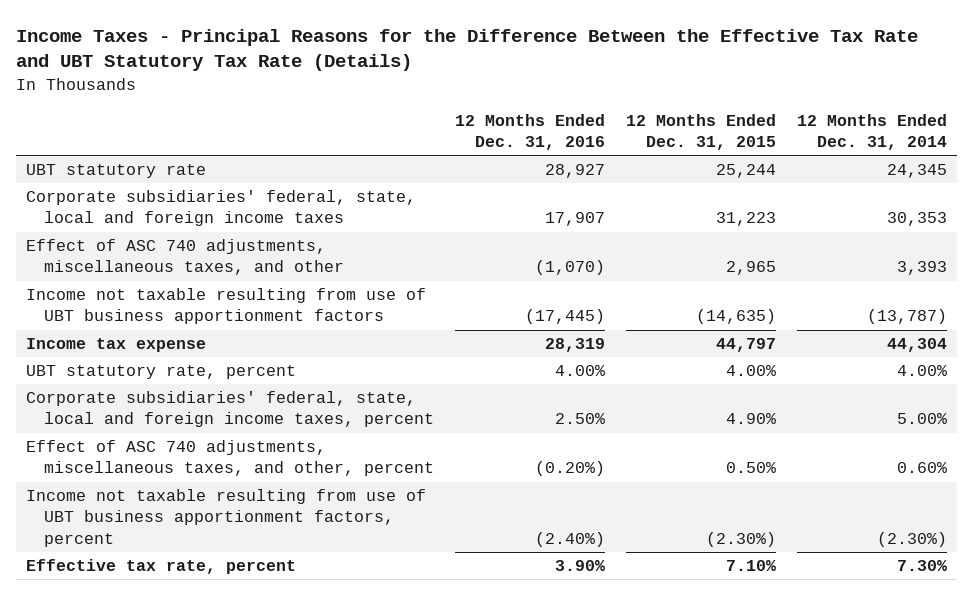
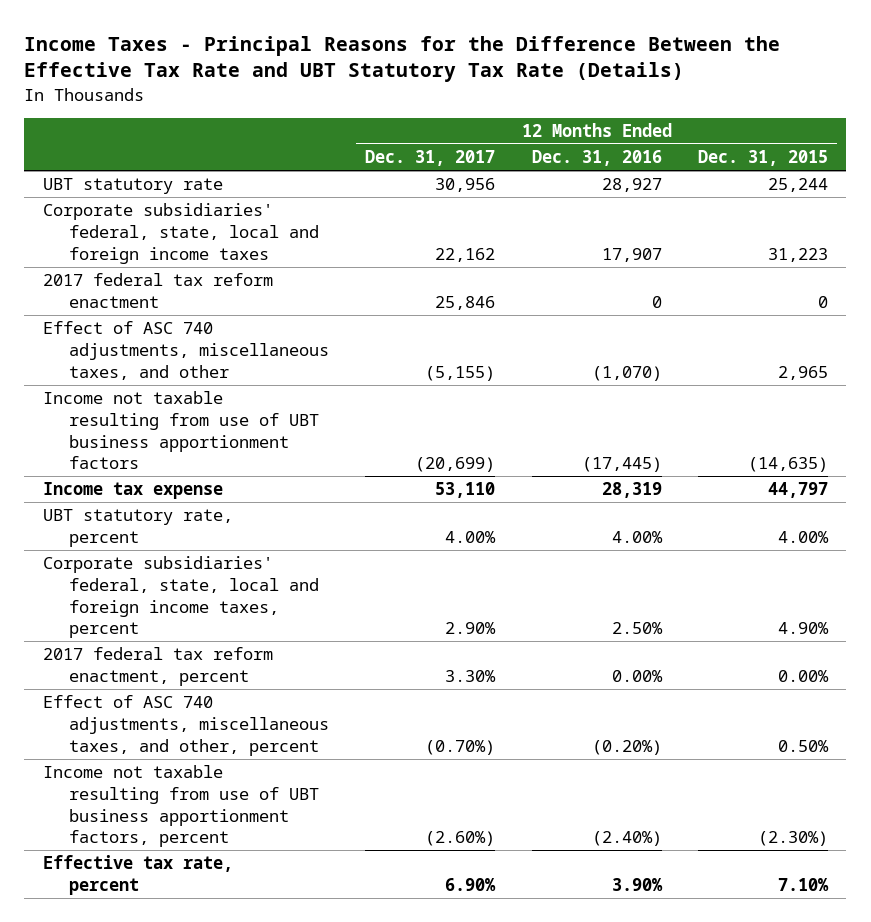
- | 12 Months Ended Dec. 31, 2016 | 12 Months Ended Dec. 31, 2015 | 12 Months Ended Dec. 31, 2014
+ | 12 Months Ended Dec. 31, 2017 | 12 Months Ended Dec. 31, 2016 | 12 Months Ended Dec. 31, 2015
+ 2017 federal tax reform enactment | 25,846 | 0 | 0
+ 2017 federal tax reform enactment, percent | 3.30% | 0.00% | 0.00%

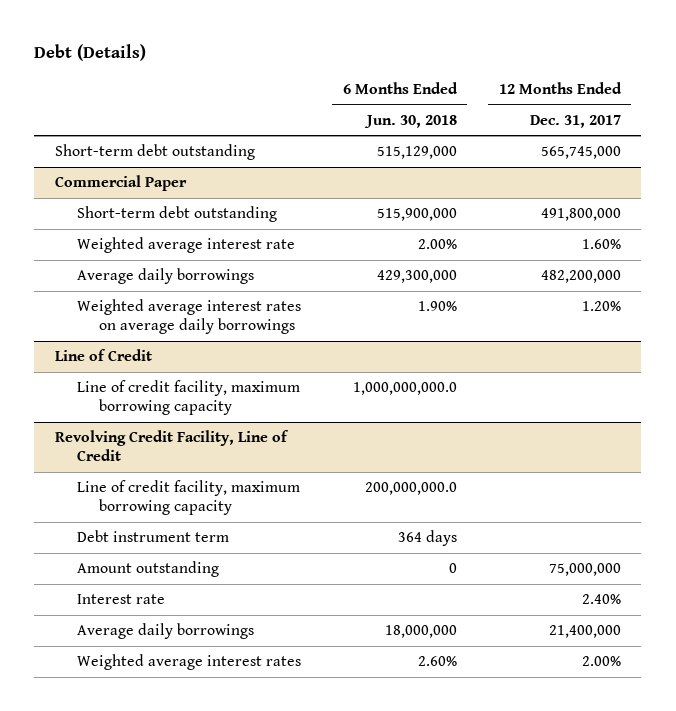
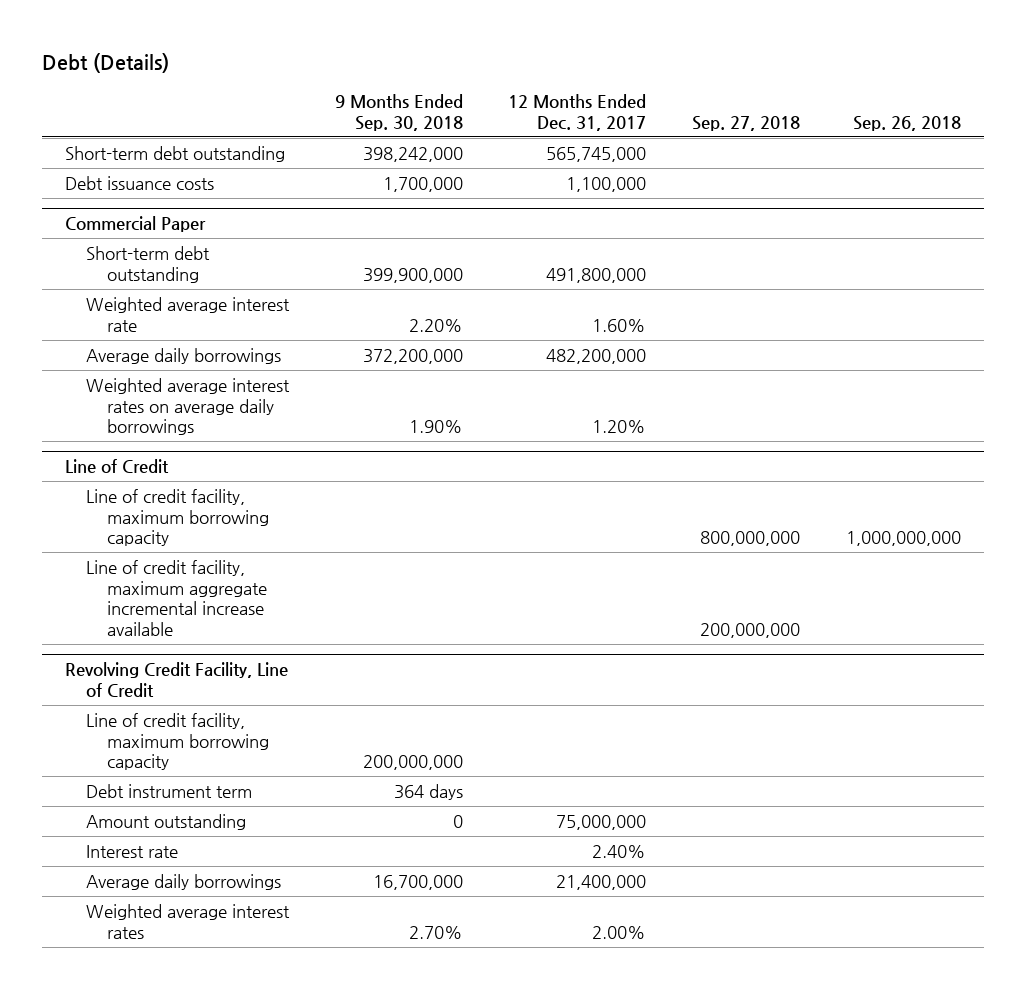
- | 6 Months Ended Jun. 30, 2018 | 12 Months Ended Dec. 31, 2017
+ | 9 Months Ended Sep. 30, 2018 | 12 Months Ended Dec. 31, 2017 | Sep. 27, 2018 | Sep. 26, 2018
+ Debt issuance costs | 1,700,000 | 1,100,000 | |
@ Line of Credit
+ Line of credit facility, maximum aggregate incremental increase available | | | 200,000,000 |

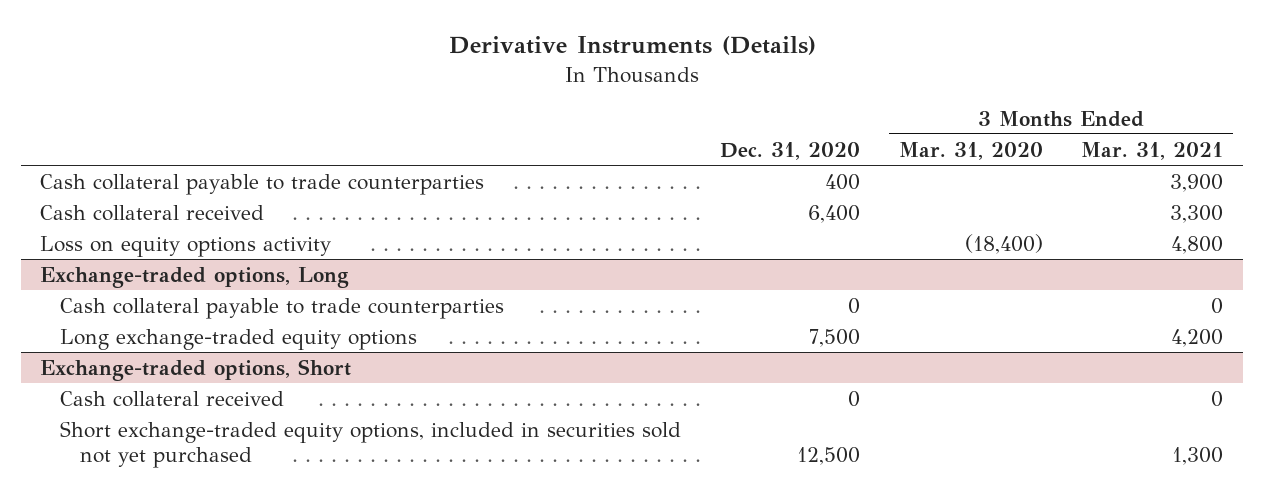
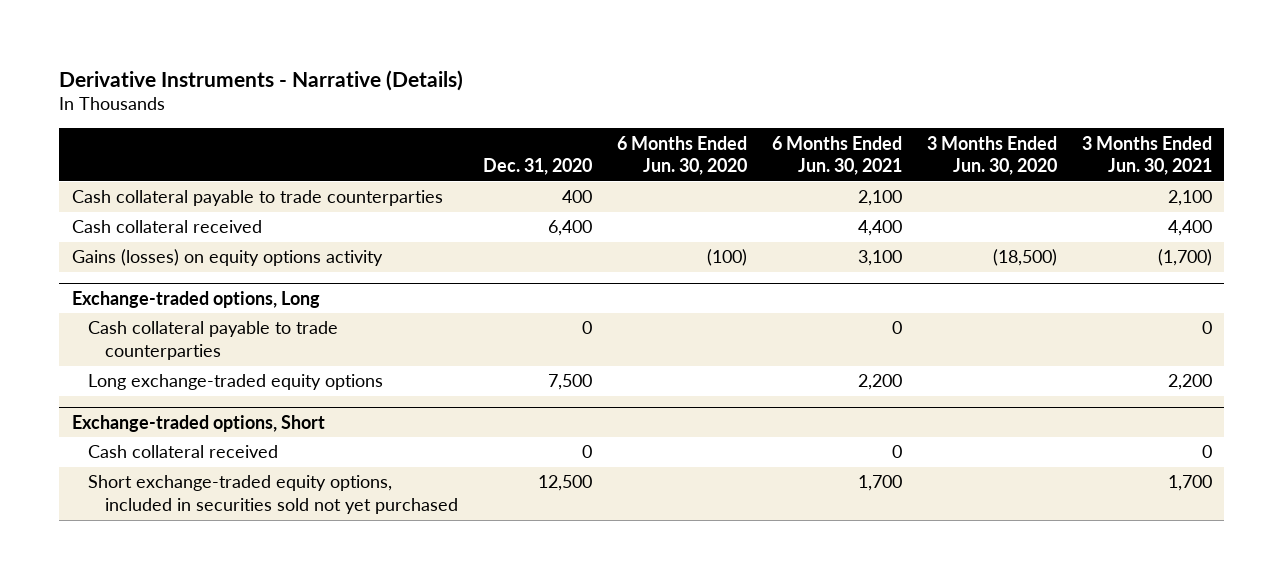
- Derivative Instruments (Details)
+ Derivative Instruments - Narrative (Details)
- | Dec. 31, 2020 | 3 Months Ended Mar. 31, 2020 | 3 Months Ended Mar. 31, 2021
+ | Dec. 31, 2020 | 6 Months Ended Jun. 30, 2020 | 6 Months Ended Jun. 30, 2021 | 3 Months Ended Jun. 30, 2020 | 3 Months Ended Jun. 30, 2021
- Loss on equity options activity | | (18,400) | 4,800
+ Gains (losses) on equity options activity | | (100) | 3,100 | (18,500) | (1,700)

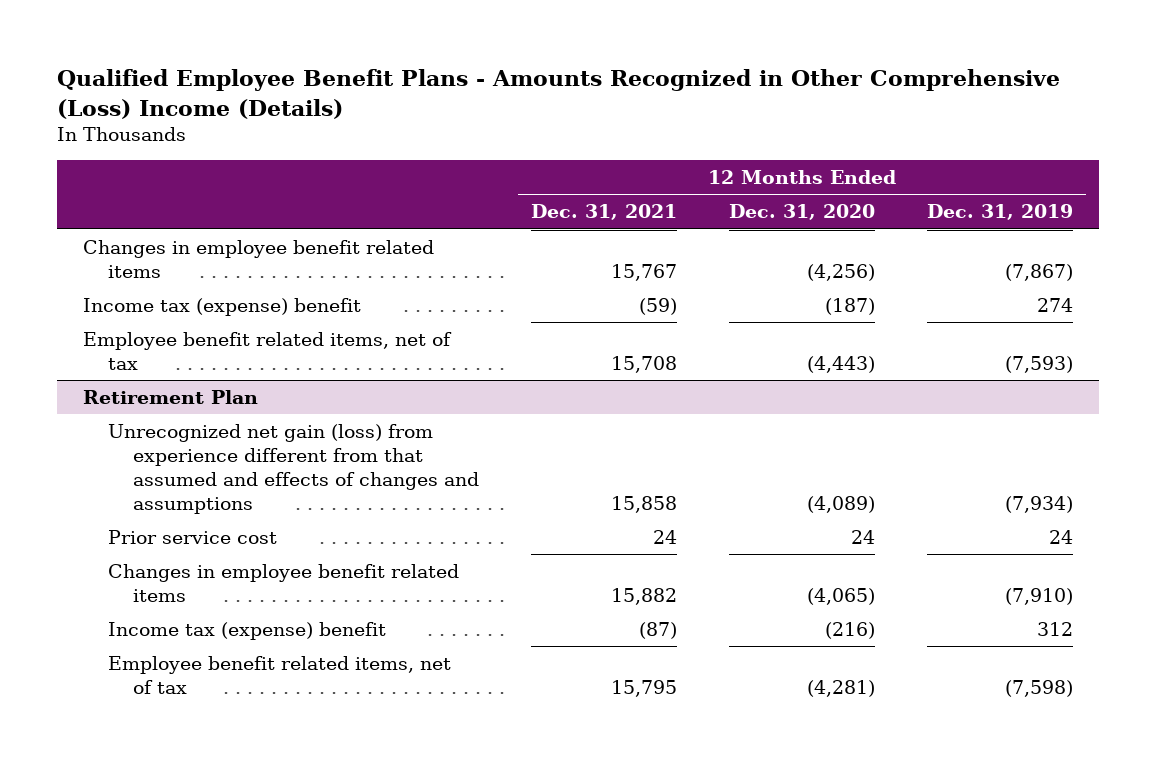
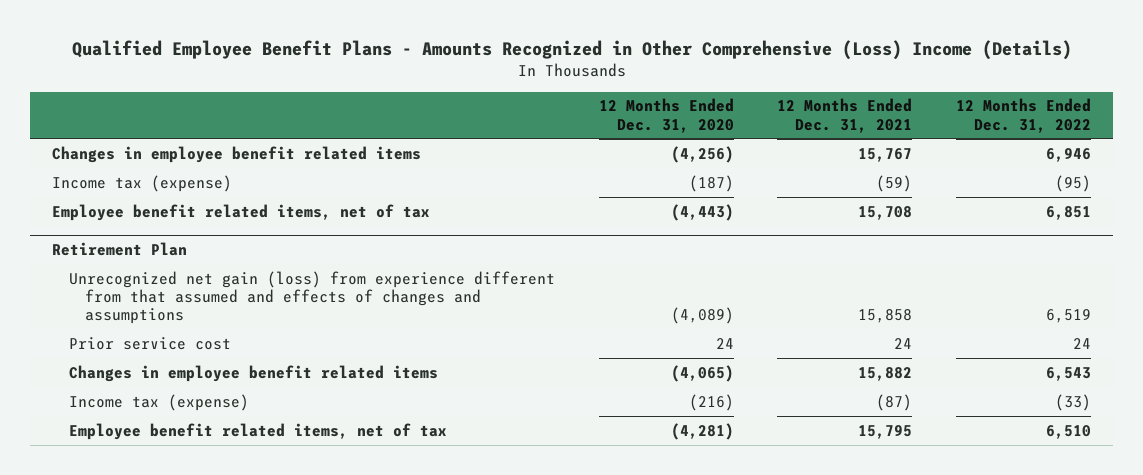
- | 12 Months Ended Dec. 31, 2021 | 12 Months Ended Dec. 31, 2020 | 12 Months Ended Dec. 31, 2019
+ | 12 Months Ended Dec. 31, 2020 | 12 Months Ended Dec. 31, 2021 | 12 Months Ended Dec. 31, 2022
- Income tax (expense) benefit | (59) | (187) | 274
+ Income tax (expense) | (187) | (59) | (95)
@ Retirement Plan
- Income tax (expense) benefit | (87) | (216) | 312
+ Income tax (expense) | (216) | (87) | (33)

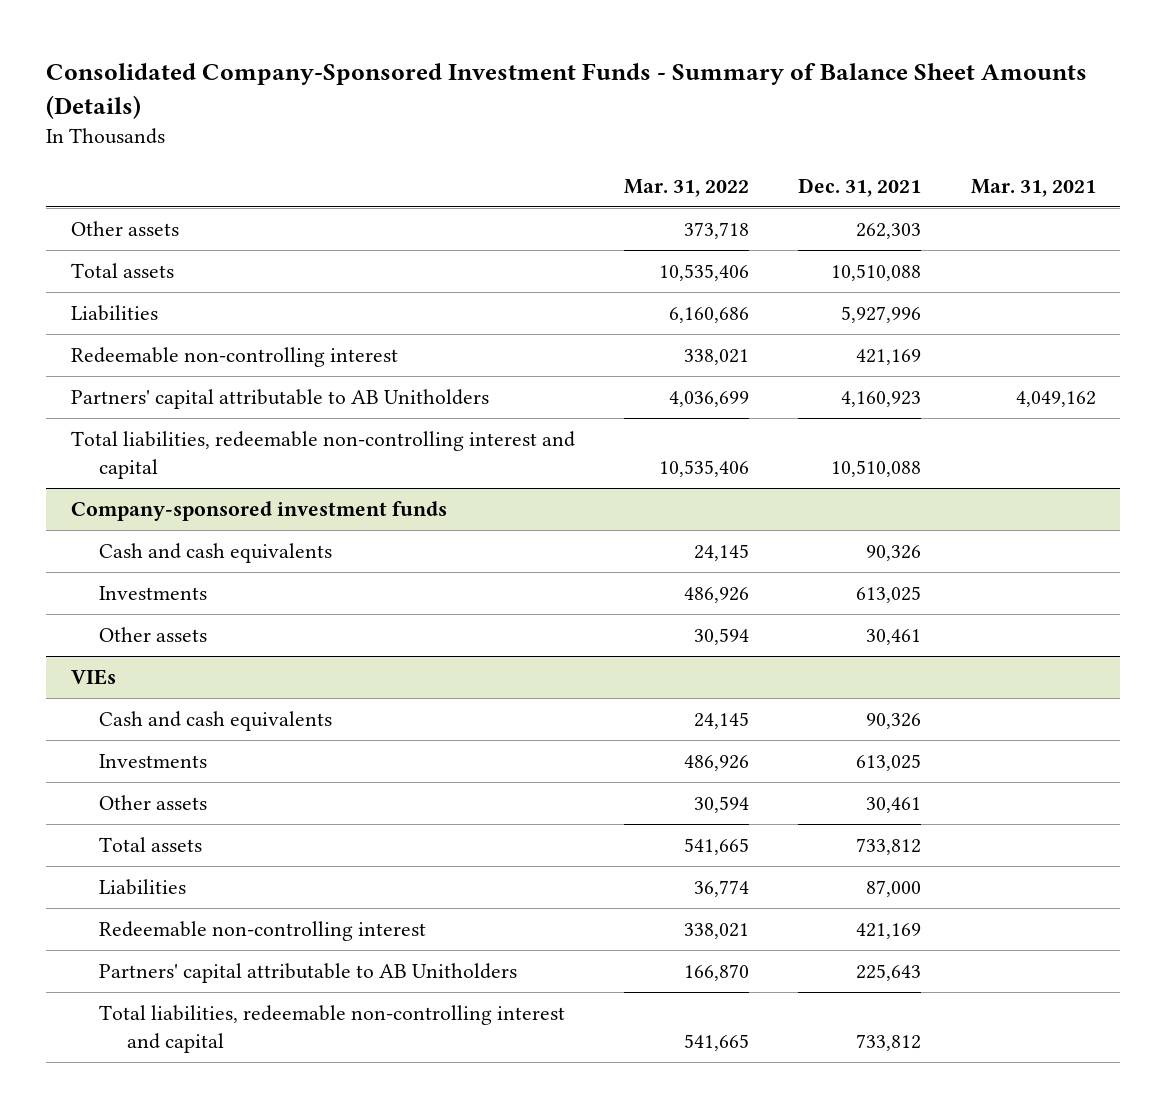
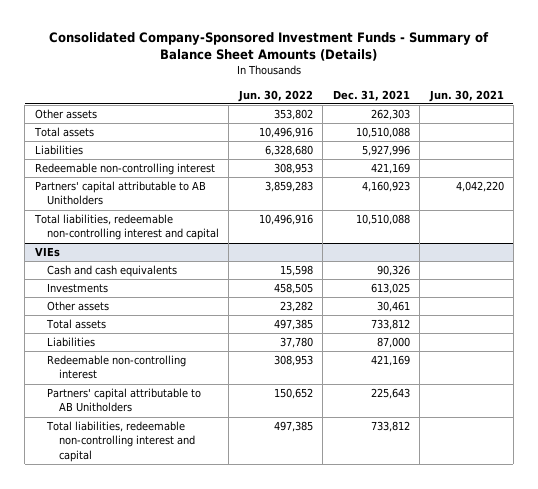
- | Mar. 31, 2022 | Dec. 31, 2021 | Mar. 31, 2021
+ | Jun. 30, 2022 | Dec. 31, 2021 | Jun. 30, 2021
- Company-sponsored investment funds
- Cash and cash equivalents | 24,145 | 90,326 |
- Investments | 486,926 | 613,025 |
- Other assets | 30,594 | 30,461 |

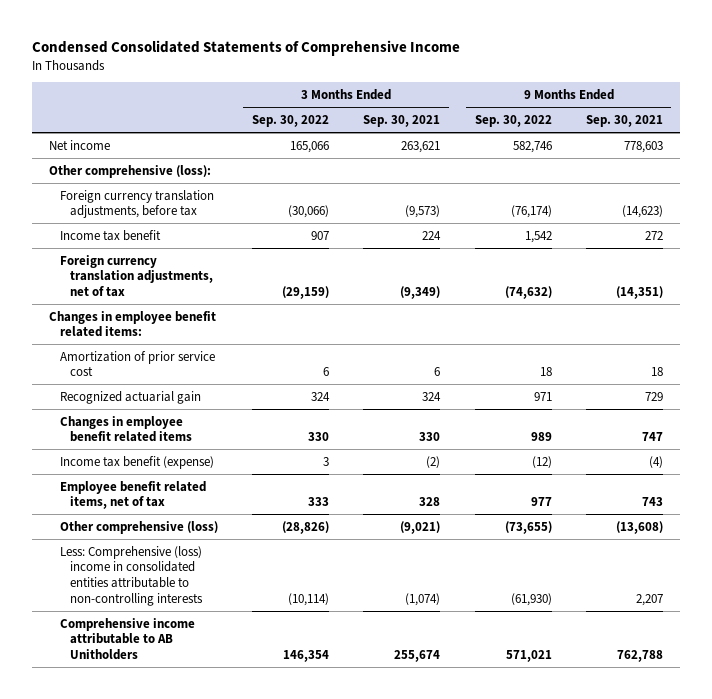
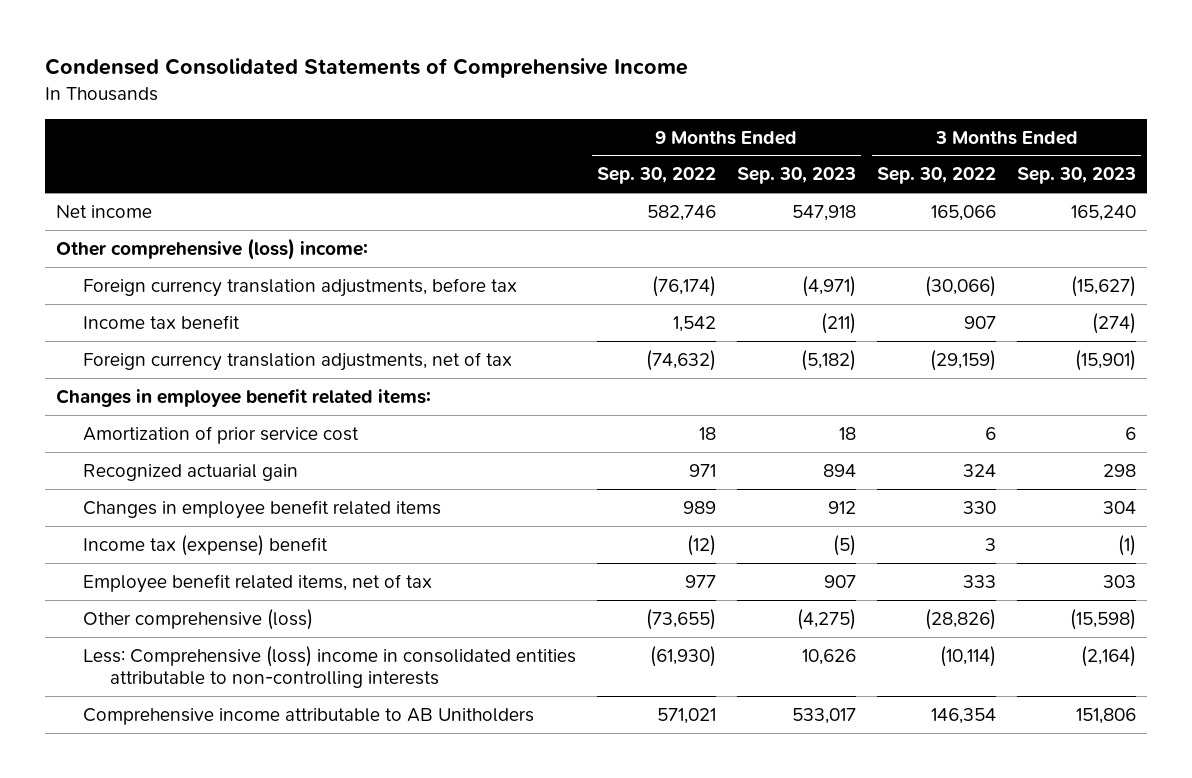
- | 3 Months Ended Sep. 30, 2022 | 3 Months Ended Sep. 30, 2021 | 9 Months Ended Sep. 30, 2022 | 9 Months Ended Sep. 30, 2021
+ | 9 Months Ended Sep. 30, 2022 | 9 Months Ended Sep. 30, 2023 | 3 Months Ended Sep. 30, 2022 | 3 Months Ended Sep. 30, 2023
- Other comprehensive (loss):
+ Other comprehensive (loss) income:
- Income tax benefit (expense) | 3 | (2) | (12) | (4)
+ Income tax (expense) benefit | (12) | (5) | 3 | (1)

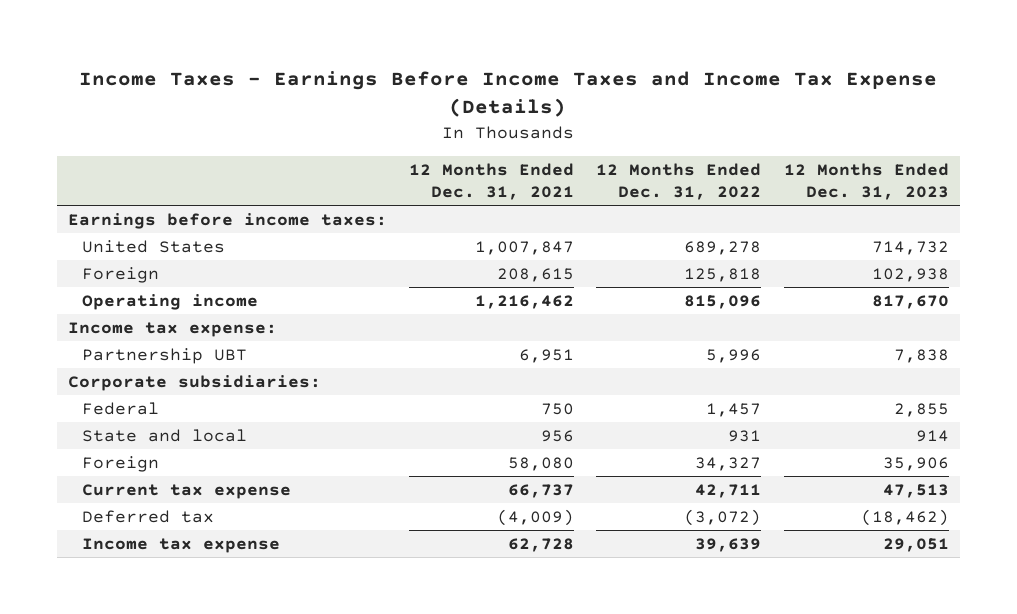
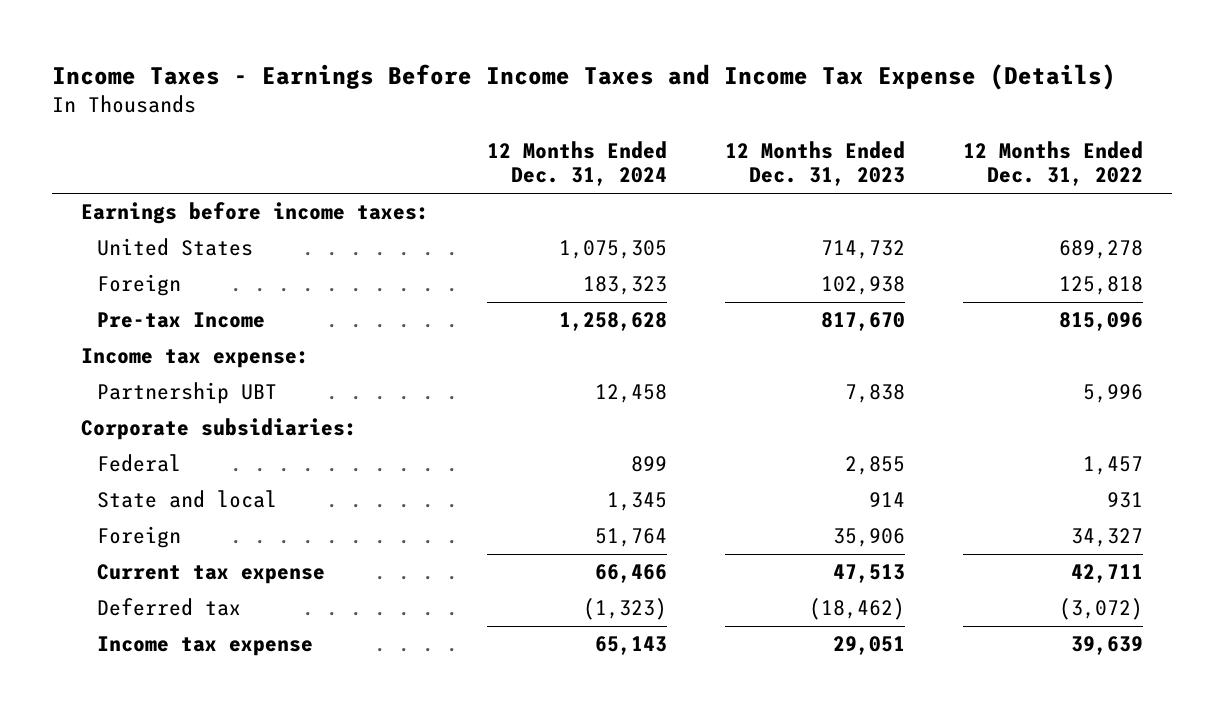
- | 12 Months Ended Dec. 31, 2021 | 12 Months Ended Dec. 31, 2022 | 12 Months Ended Dec. 31, 2023
+ | 12 Months Ended Dec. 31, 2024 | 12 Months Ended Dec. 31, 2023 | 12 Months Ended Dec. 31, 2022
- Operating income | 1,216,462 | 815,096 | 817,670
+ Pre-tax Income | 1,258,628 | 817,670 | 815,096

